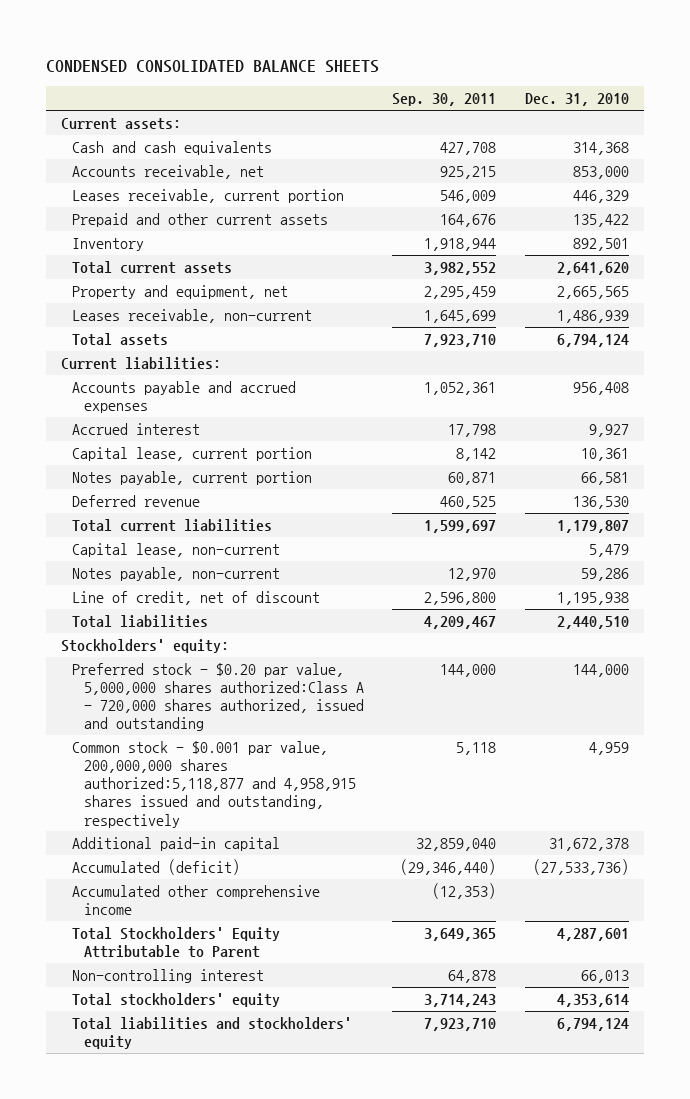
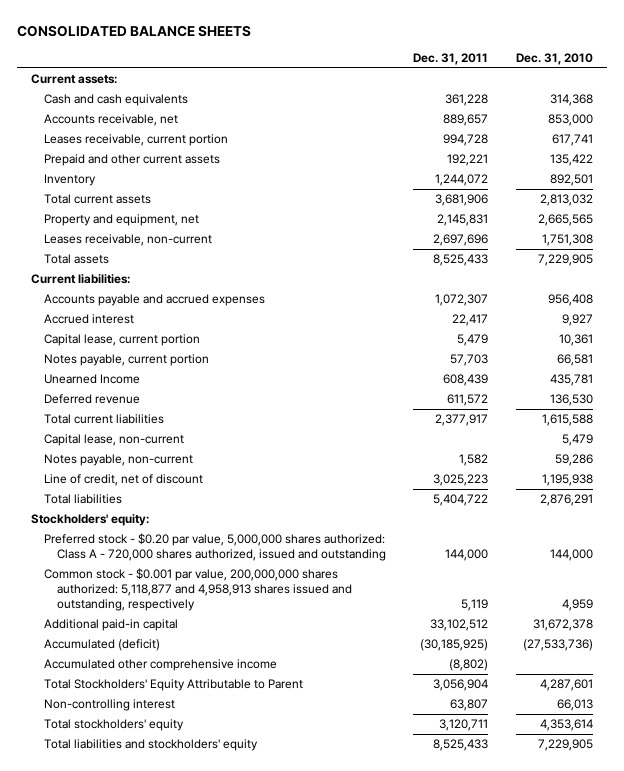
- CONDENSED CONSOLIDATED BALANCE SHEETS
+ CONSOLIDATED BALANCE SHEETS
- | Sep. 30, 2011 | Dec. 31, 2010
+ | Dec. 31, 2011 | Dec. 31, 2010
- Leases receivable, current portion | 546,009 | 446,329
+ Leases receivable, current portion | 994,728 | 617,741
- Total current assets | 3,982,552 | 2,641,620
+ Total current assets | 3,681,906 | 2,813,032
- Leases receivable, non-current | 1,645,699 | 1,486,939
- Total assets | 7,923,710 | 6,794,124
+ Leases receivable, non-current | 2,697,696 | 1,751,308
+ Total assets | 8,525,433 | 7,229,905
+ Unearned Income | 608,439 | 435,781
- Total current liabilities | 1,599,697 | 1,179,807
+ Total current liabilities | 2,377,917 | 1,615,588
- Total liabilities | 4,209,467 | 2,440,510
+ Total liabilities | 5,404,722 | 2,876,291
- Preferred stock - $0.20 par value, 5,000,000 shares authorized:Class A - 720,000 shares authorized, issued and outstanding | 144,000 | 144,000
- Common stock - $0.001 par value, 200,000,000 shares authorized:5,118,877 and 4,958,915 shares issued and outstanding, respectively | 5,118 | 4,959
+ Preferred stock - $0.20 par value, 5,000,000 shares authorized: Class A - 720,000 shares authorized, issued and outstanding | 144,000 | 144,000
+ Common stock - $0.001 par value, 200,000,000 shares authorized: 5,118,877 and 4,958,913 shares issued and outstanding, respectively | 5,119 | 4,959
- Total liabilities and stockholders' equity | 7,923,710 | 6,794,124
+ Total liabilities and stockholders' equity | 8,525,433 | 7,229,905

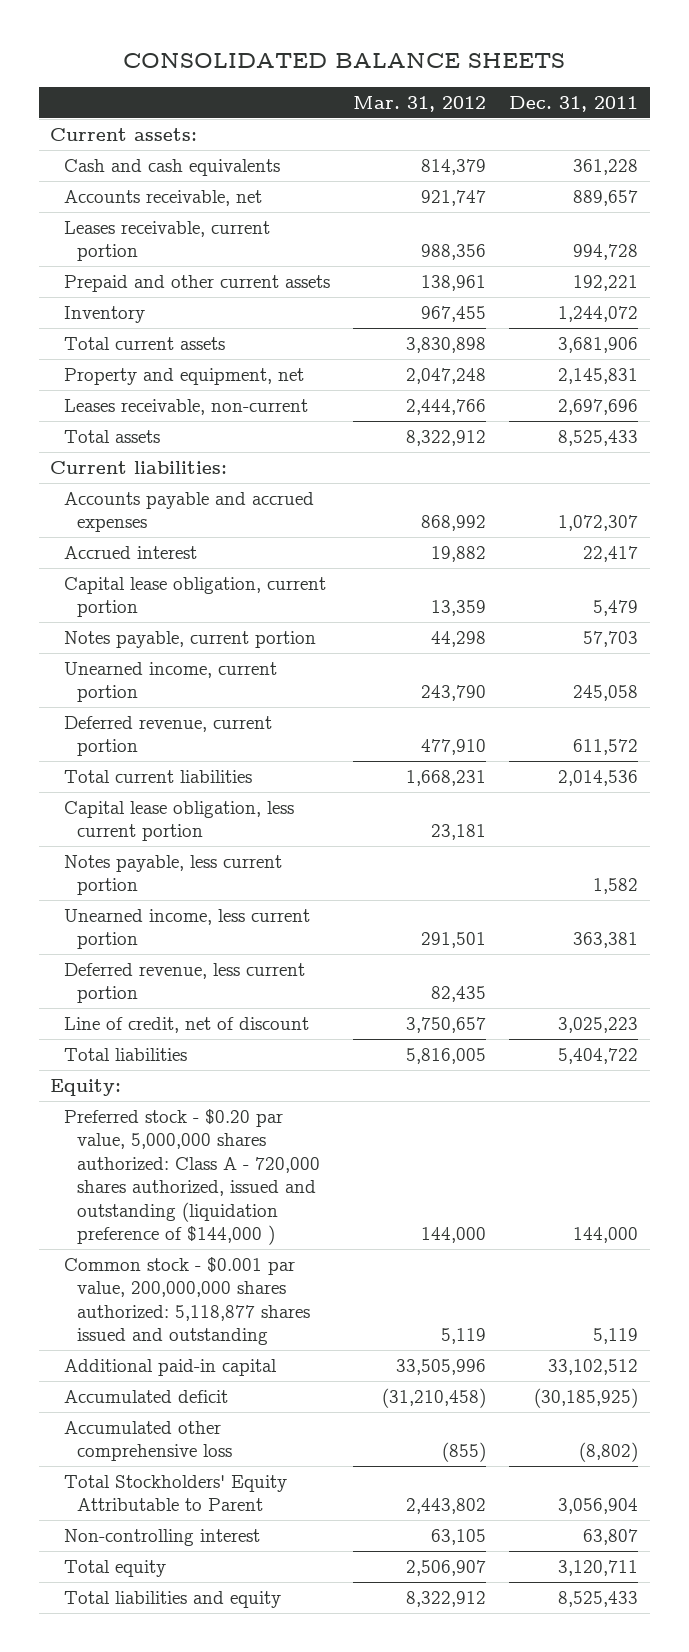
- | Dec. 31, 2011 | Dec. 31, 2010
+ | Mar. 31, 2012 | Dec. 31, 2011
- Capital lease, current portion | 5,479 | 10,361
+ Capital lease obligation, current portion | 13,359 | 5,479
- Unearned Income | 608,439 | 435,781
- Deferred revenue | 611,572 | 136,530
- Total current liabilities | 2,377,917 | 1,615,588
- Capital lease, non-current | | 5,479
- Notes payable, non-current | 1,582 | 59,286
+ Unearned income, current portion | 243,790 | 245,058
+ Deferred revenue, current portion | 477,910 | 611,572
+ Total current liabilities | 1,668,231 | 2,014,536
+ Capital lease obligation, less current portion | 23,181 |
+ Notes payable, less current portion | | 1,582
+ Unearned income, less current portion | 291,501 | 363,381
+ Deferred revenue, less current portion | 82,435 |
- Stockholders' equity:
- Preferred stock - $0.20 par value, 5,000,000 shares authorized: Class A - 720,000 shares authorized, issued and outstanding | 144,000 | 144,000
- Common stock - $0.001 par value, 200,000,000 shares authorized: 5,118,877 and 4,958,913 shares issued and outstanding, respectively | 5,119 | 4,959
+ Equity:
+ Preferred stock - $0.20 par value, 5,000,000 shares authorized: Class A - 720,000 shares authorized, issued and outstanding (liquidation preference of $144,000 ) | 144,000 | 144,000
+ Common stock - $0.001 par value, 200,000,000 shares authorized: 5,118,877 shares issued and outstanding | 5,119 | 5,119
- Accumulated (deficit) | (30,185,925) | (27,533,736)
- Accumulated other comprehensive income | (8,802) |
+ Accumulated deficit | (31,210,458) | (30,185,925)
+ Accumulated other comprehensive loss | (855) | (8,802)
- Total stockholders' equity | 3,120,711 | 4,353,614
- Total liabilities and stockholders' equity | 8,525,433 | 7,229,905
+ Total equity | 2,506,907 | 3,120,711
+ Total liabilities and equity | 8,322,912 | 8,525,433

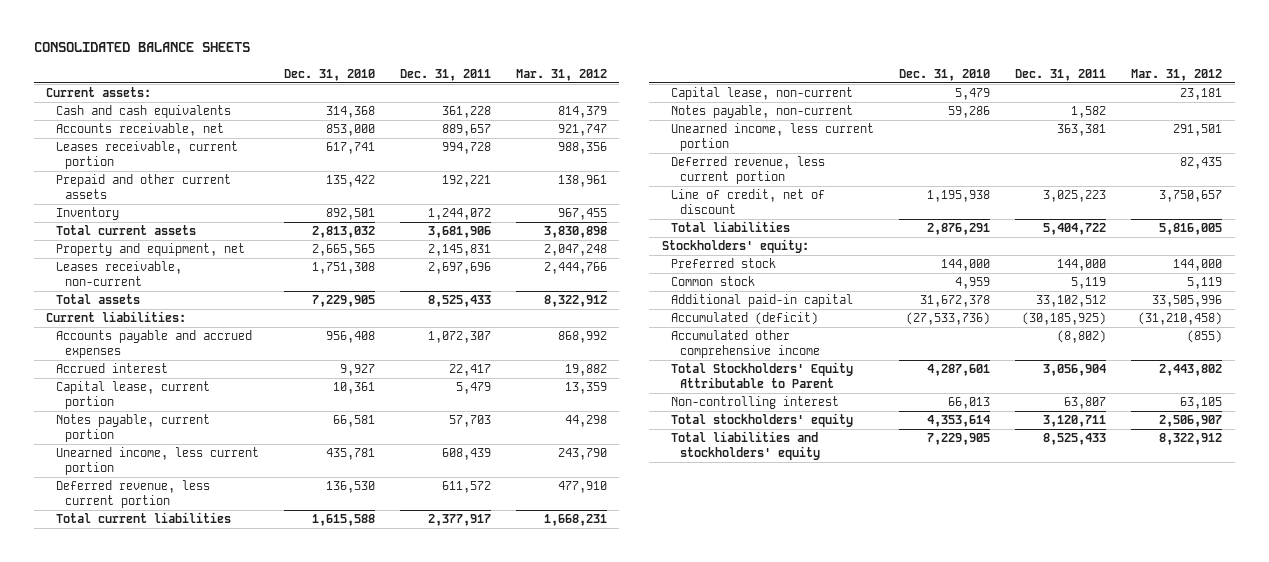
- | Mar. 31, 2012 | Dec. 31, 2011
+ | Dec. 31, 2010 | Dec. 31, 2011 | Mar. 31, 2012
- Capital lease obligation, current portion | 13,359 | 5,479
+ Capital lease, current portion | 10,361 | 5,479 | 13,359
- Unearned income, current portion | 243,790 | 245,058
- Deferred revenue, current portion | 477,910 | 611,572
- Total current liabilities | 1,668,231 | 2,014,536
- Capital lease obligation, less current portion | 23,181 |
- Notes payable, less current portion | | 1,582
+ Unearned income, less current portion | 435,781 | 608,439 | 243,790
+ Deferred revenue, less current portion | 136,530 | 611,572 | 477,910
+ Total current liabilities | 1,615,588 | 2,377,917 | 1,668,231
+ Capital lease, non-current | 5,479 | | 23,181
+ Notes payable, non-current | 59,286 | 1,582 |
- Equity:
- Preferred stock - $0.20 par value, 5,000,000 shares authorized: Class A - 720,000 shares authorized, issued and outstanding (liquidation preference of $144,000 ) | 144,000 | 144,000
- Common stock - $0.001 par value, 200,000,000 shares authorized: 5,118,877 shares issued and outstanding | 5,119 | 5,119
+ Stockholders' equity:
+ Preferred stock | 144,000 | 144,000 | 144,000
+ Common stock | 4,959 | 5,119 | 5,119
- Accumulated deficit | (31,210,458) | (30,185,925)
- Accumulated other comprehensive loss | (855) | (8,802)
+ Accumulated (deficit) | (27,533,736) | (30,185,925) | (31,210,458)
+ Accumulated other comprehensive income | | (8,802) | (855)
- Total equity | 2,506,907 | 3,120,711
- Total liabilities and equity | 8,322,912 | 8,525,433
+ Total stockholders' equity | 4,353,614 | 3,120,711 | 2,506,907
+ Total liabilities and stockholders' equity | 7,229,905 | 8,525,433 | 8,322,912

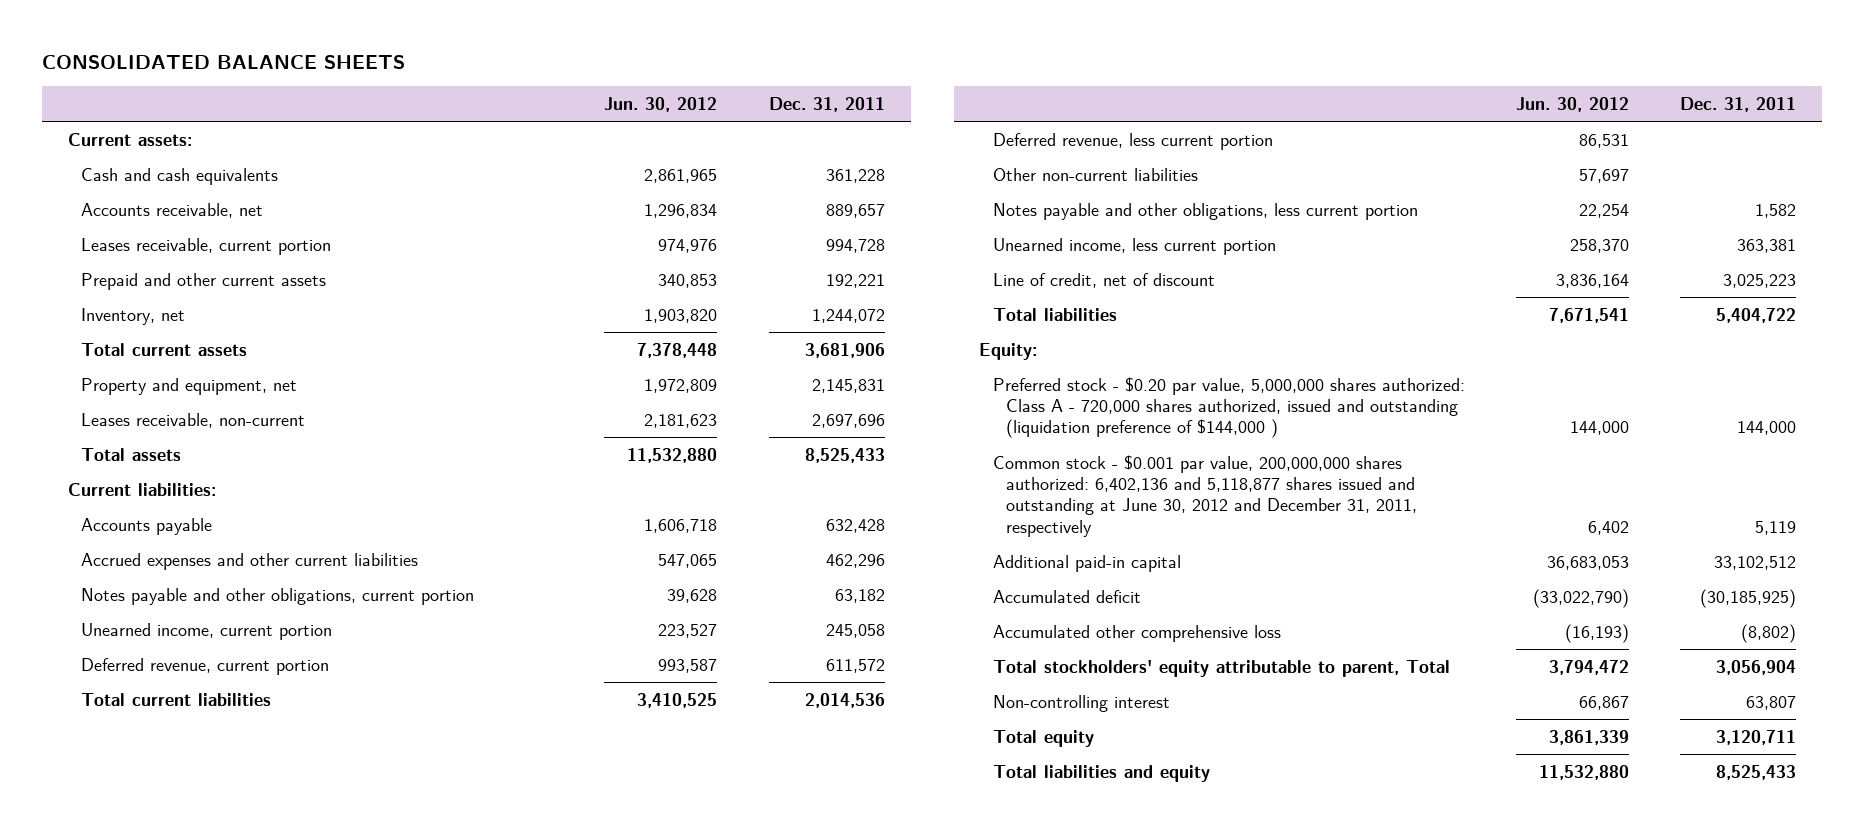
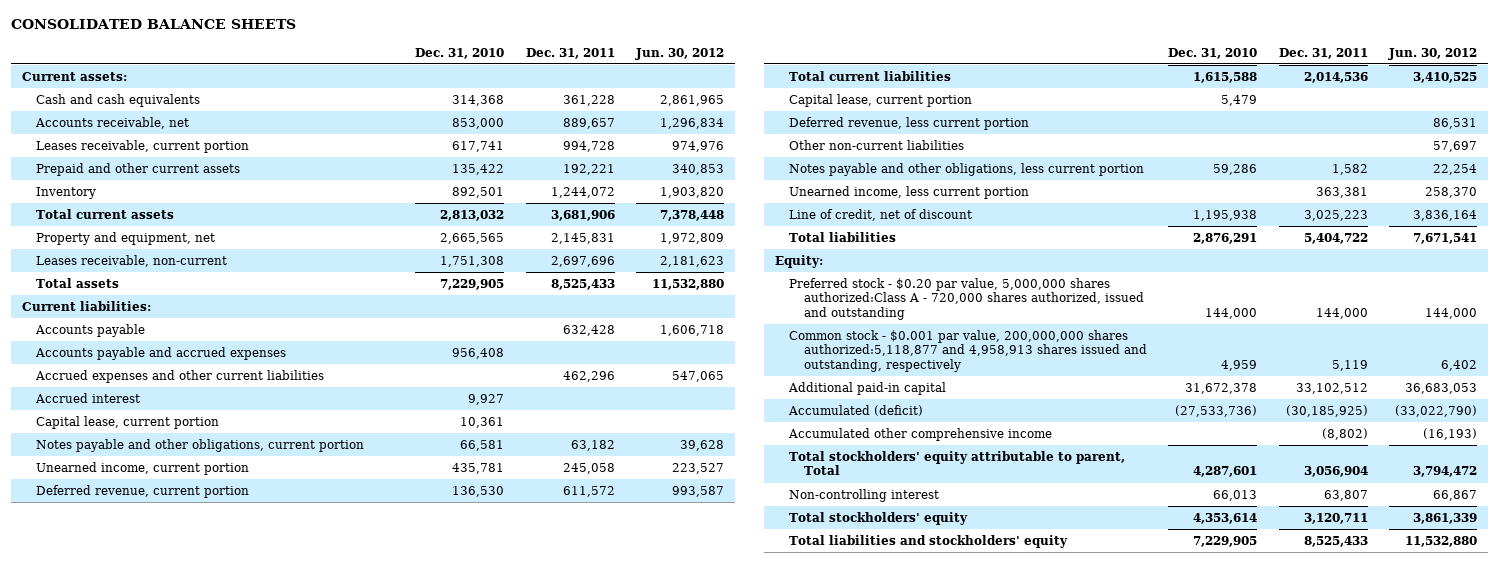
- | Jun. 30, 2012 | Dec. 31, 2011
+ | Dec. 31, 2010 | Dec. 31, 2011 | Jun. 30, 2012
- Inventory, net | 1,903,820 | 1,244,072
+ Inventory | 892,501 | 1,244,072 | 1,903,820
+ Accounts payable and accrued expenses | 956,408 | |
+ Accrued interest | 9,927 | |
+ Capital lease, current portion | 10,361 | |
+ Capital lease, current portion | 5,479 | |
- Preferred stock - $0.20 par value, 5,000,000 shares authorized: Class A - 720,000 shares authorized, issued and outstanding (liquidation preference of $144,000 ) | 144,000 | 144,000
- Common stock - $0.001 par value, 200,000,000 shares authorized: 6,402,136 and 5,118,877 shares issued and outstanding at June 30, 2012 and December 31, 2011, respectively | 6,402 | 5,119
+ Preferred stock - $0.20 par value, 5,000,000 shares authorized:Class A - 720,000 shares authorized, issued and outstanding | 144,000 | 144,000 | 144,000
+ Common stock - $0.001 par value, 200,000,000 shares authorized:5,118,877 and 4,958,913 shares issued and outstanding, respectively | 4,959 | 5,119 | 6,402
- Accumulated deficit | (33,022,790) | (30,185,925)
- Accumulated other comprehensive loss | (16,193) | (8,802)
+ Accumulated (deficit) | (27,533,736) | (30,185,925) | (33,022,790)
+ Accumulated other comprehensive income | | (8,802) | (16,193)
- Total equity | 3,861,339 | 3,120,711
- Total liabilities and equity | 11,532,880 | 8,525,433
+ Total stockholders' equity | 4,353,614 | 3,120,711 | 3,861,339
+ Total liabilities and stockholders' equity | 7,229,905 | 8,525,433 | 11,532,880

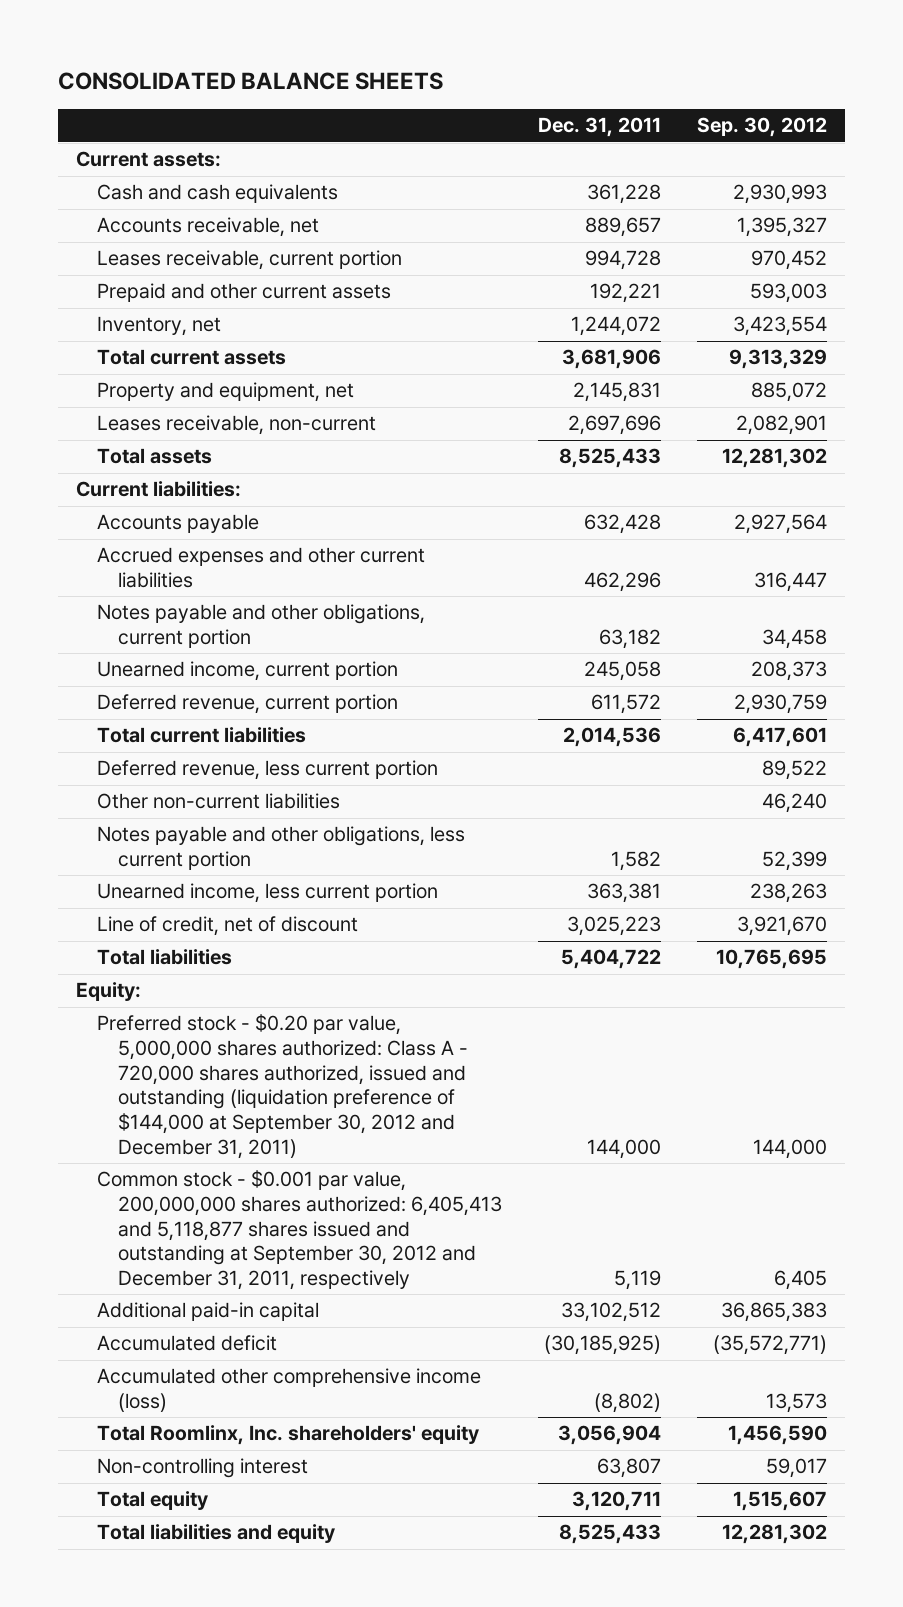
- | Dec. 31, 2010 | Dec. 31, 2011 | Jun. 30, 2012
+ | Dec. 31, 2011 | Sep. 30, 2012
- Inventory | 892,501 | 1,244,072 | 1,903,820
+ Inventory, net | 1,244,072 | 3,423,554
- Accounts payable and accrued expenses | 956,408 | |
- Accrued interest | 9,927 | |
- Capital lease, current portion | 10,361 | |
- Capital lease, current portion | 5,479 | |
- Preferred stock - $0.20 par value, 5,000,000 shares authorized:Class A - 720,000 shares authorized, issued and outstanding | 144,000 | 144,000 | 144,000
- Common stock - $0.001 par value, 200,000,000 shares authorized:5,118,877 and 4,958,913 shares issued and outstanding, respectively | 4,959 | 5,119 | 6,402
+ Preferred stock - $0.20 par value, 5,000,000 shares authorized: Class A - 720,000 shares authorized, issued and outstanding (liquidation preference of $144,000 at September 30, 2012 and December 31, 2011) | 144,000 | 144,000
+ Common stock - $0.001 par value, 200,000,000 shares authorized: 6,405,413 and 5,118,877 shares issued and outstanding at September 30, 2012 and December 31, 2011, respectively | 5,119 | 6,405
- Accumulated (deficit) | (27,533,736) | (30,185,925) | (33,022,790)
- Accumulated other comprehensive income | | (8,802) | (16,193)
- Total stockholders' equity attributable to parent, Total | 4,287,601 | 3,056,904 | 3,794,472
+ Accumulated deficit | (30,185,925) | (35,572,771)
+ Accumulated other comprehensive income (loss) | (8,802) | 13,573
+ Total Roomlinx, Inc. shareholders' equity | 3,056,904 | 1,456,590
- Total stockholders' equity | 4,353,614 | 3,120,711 | 3,861,339
- Total liabilities and stockholders' equity | 7,229,905 | 8,525,433 | 11,532,880
+ Total equity | 3,120,711 | 1,515,607
+ Total liabilities and equity | 8,525,433 | 12,281,302

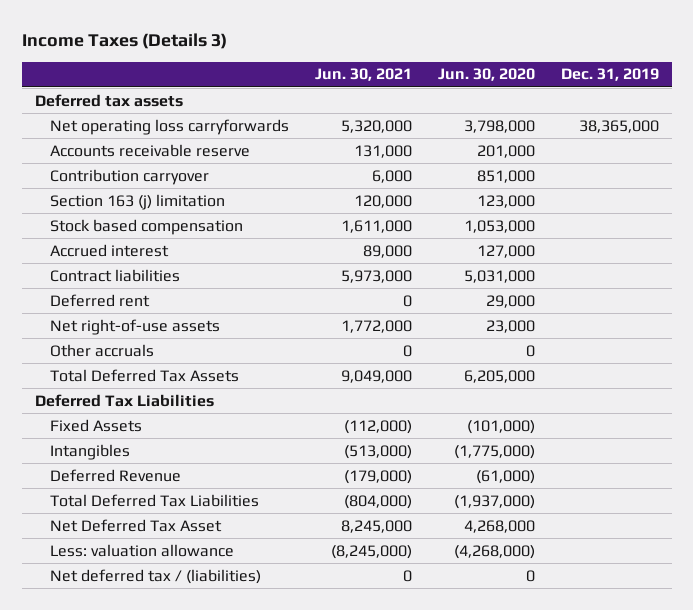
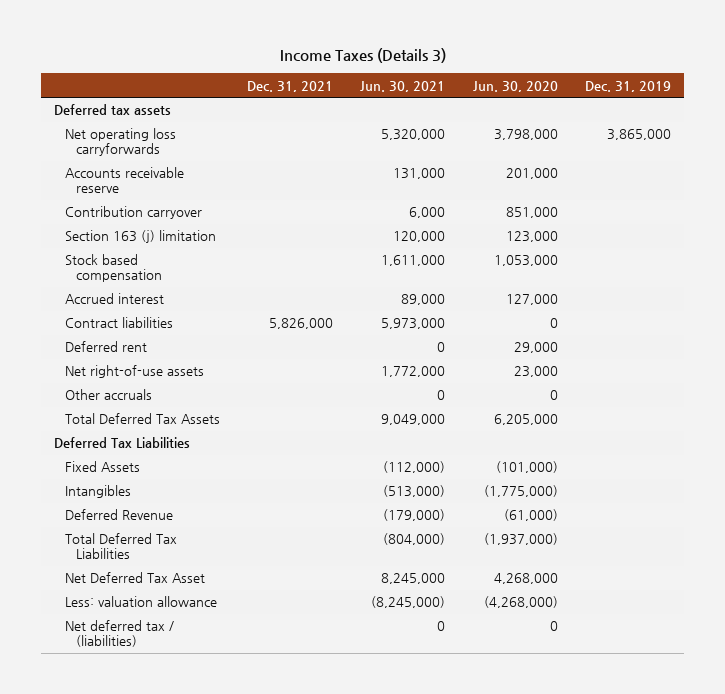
- | Jun. 30, 2021 | Jun. 30, 2020 | Dec. 31, 2019
+ | Dec. 31, 2021 | Jun. 30, 2021 | Jun. 30, 2020 | Dec. 31, 2019
- Net operating loss carryforwards | 5,320,000 | 3,798,000 | 38,365,000
+ Net operating loss carryforwards | | 5,320,000 | 3,798,000 | 3,865,000
- Contract liabilities | 5,973,000 | 5,031,000 |
+ Contract liabilities | 5,826,000 | 5,973,000 | 0 |

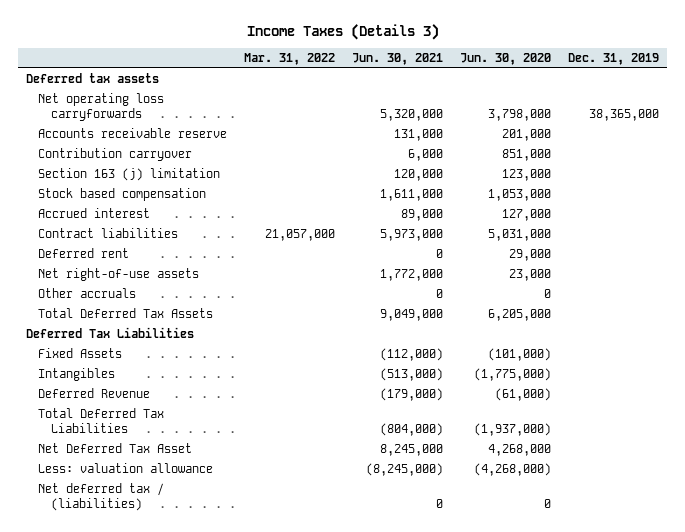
- | Dec. 31, 2021 | Jun. 30, 2021 | Jun. 30, 2020 | Dec. 31, 2019
+ | Mar. 31, 2022 | Jun. 30, 2021 | Jun. 30, 2020 | Dec. 31, 2019
- Net operating loss carryforwards | | 5,320,000 | 3,798,000 | 3,865,000
+ Net operating loss carryforwards | | 5,320,000 | 3,798,000 | 38,365,000
- Contract liabilities | 5,826,000 | 5,973,000 | 0 |
+ Contract liabilities | 21,057,000 | 5,973,000 | 5,031,000 |

